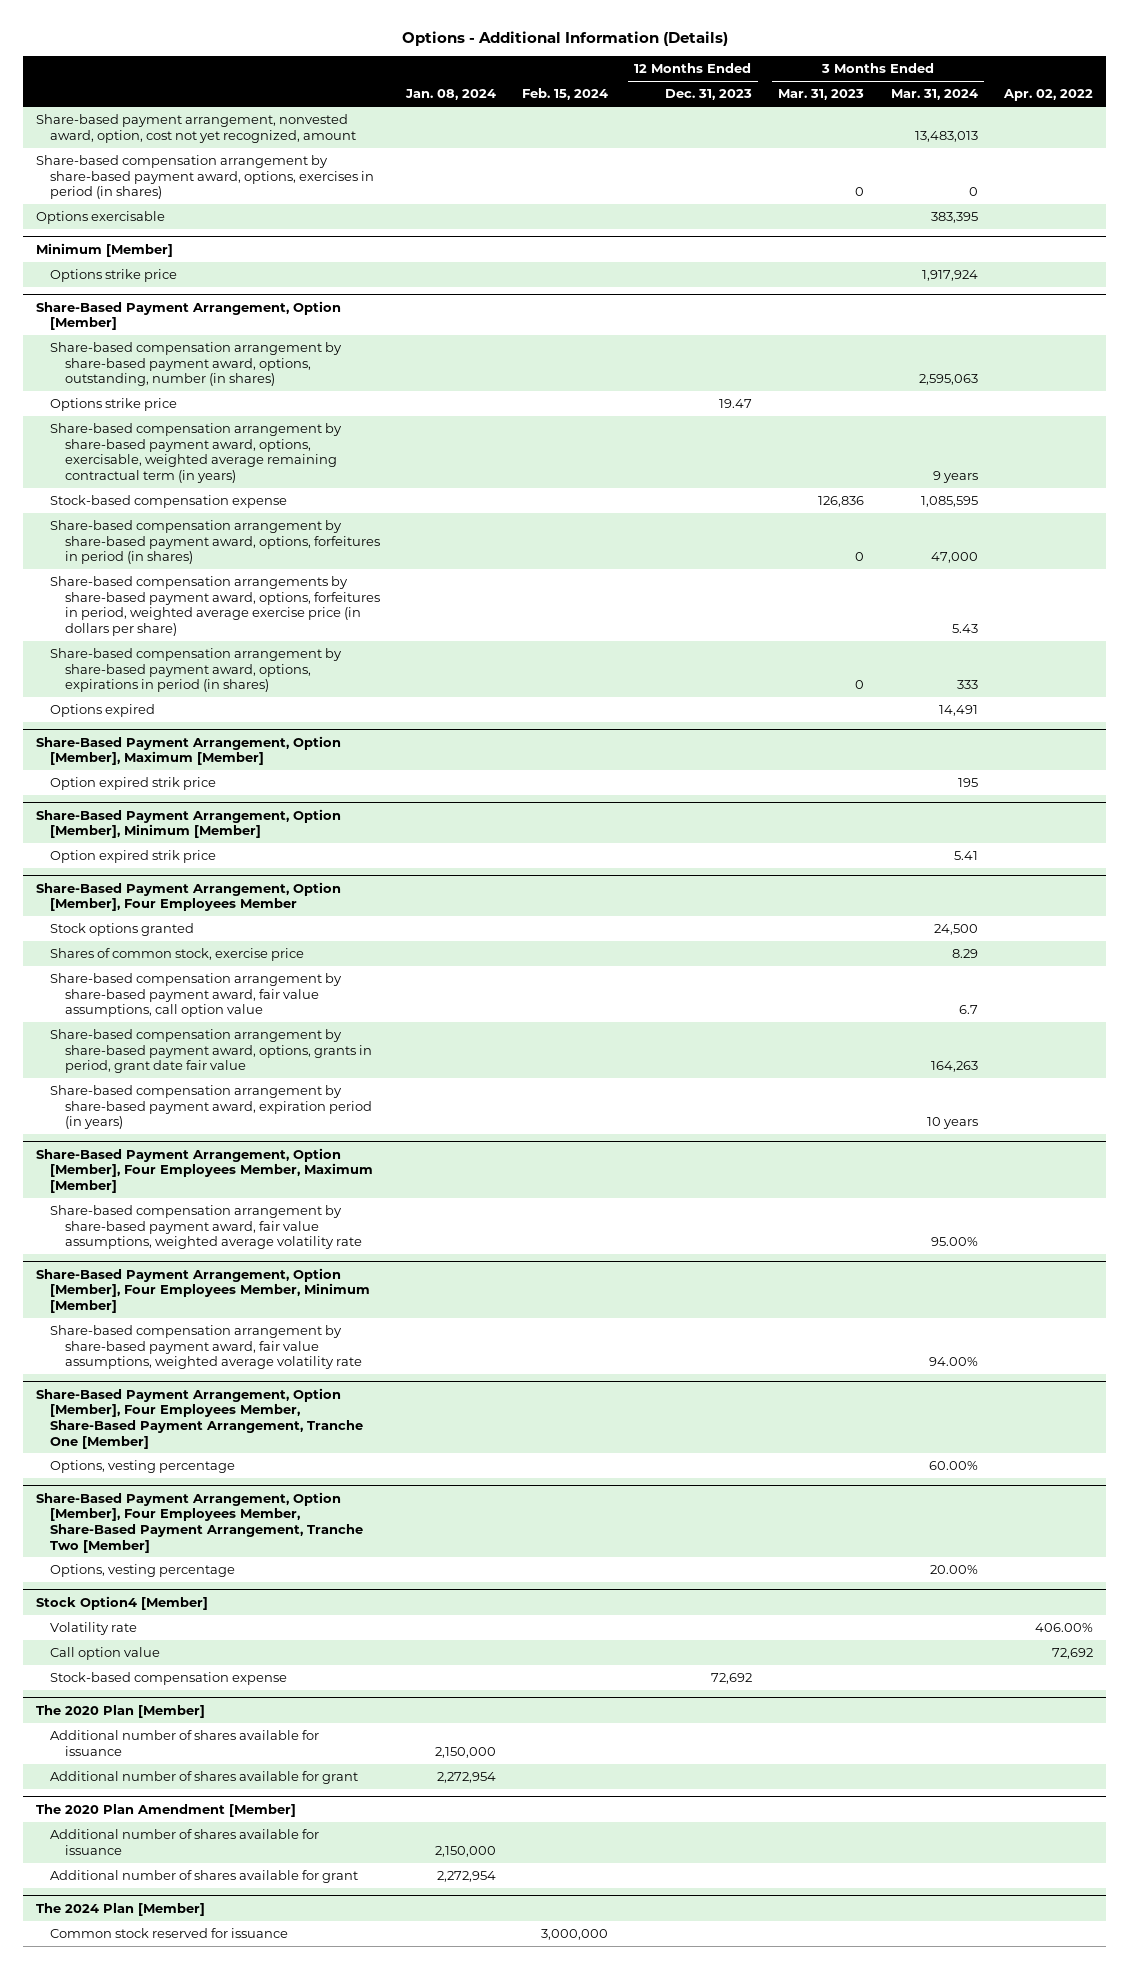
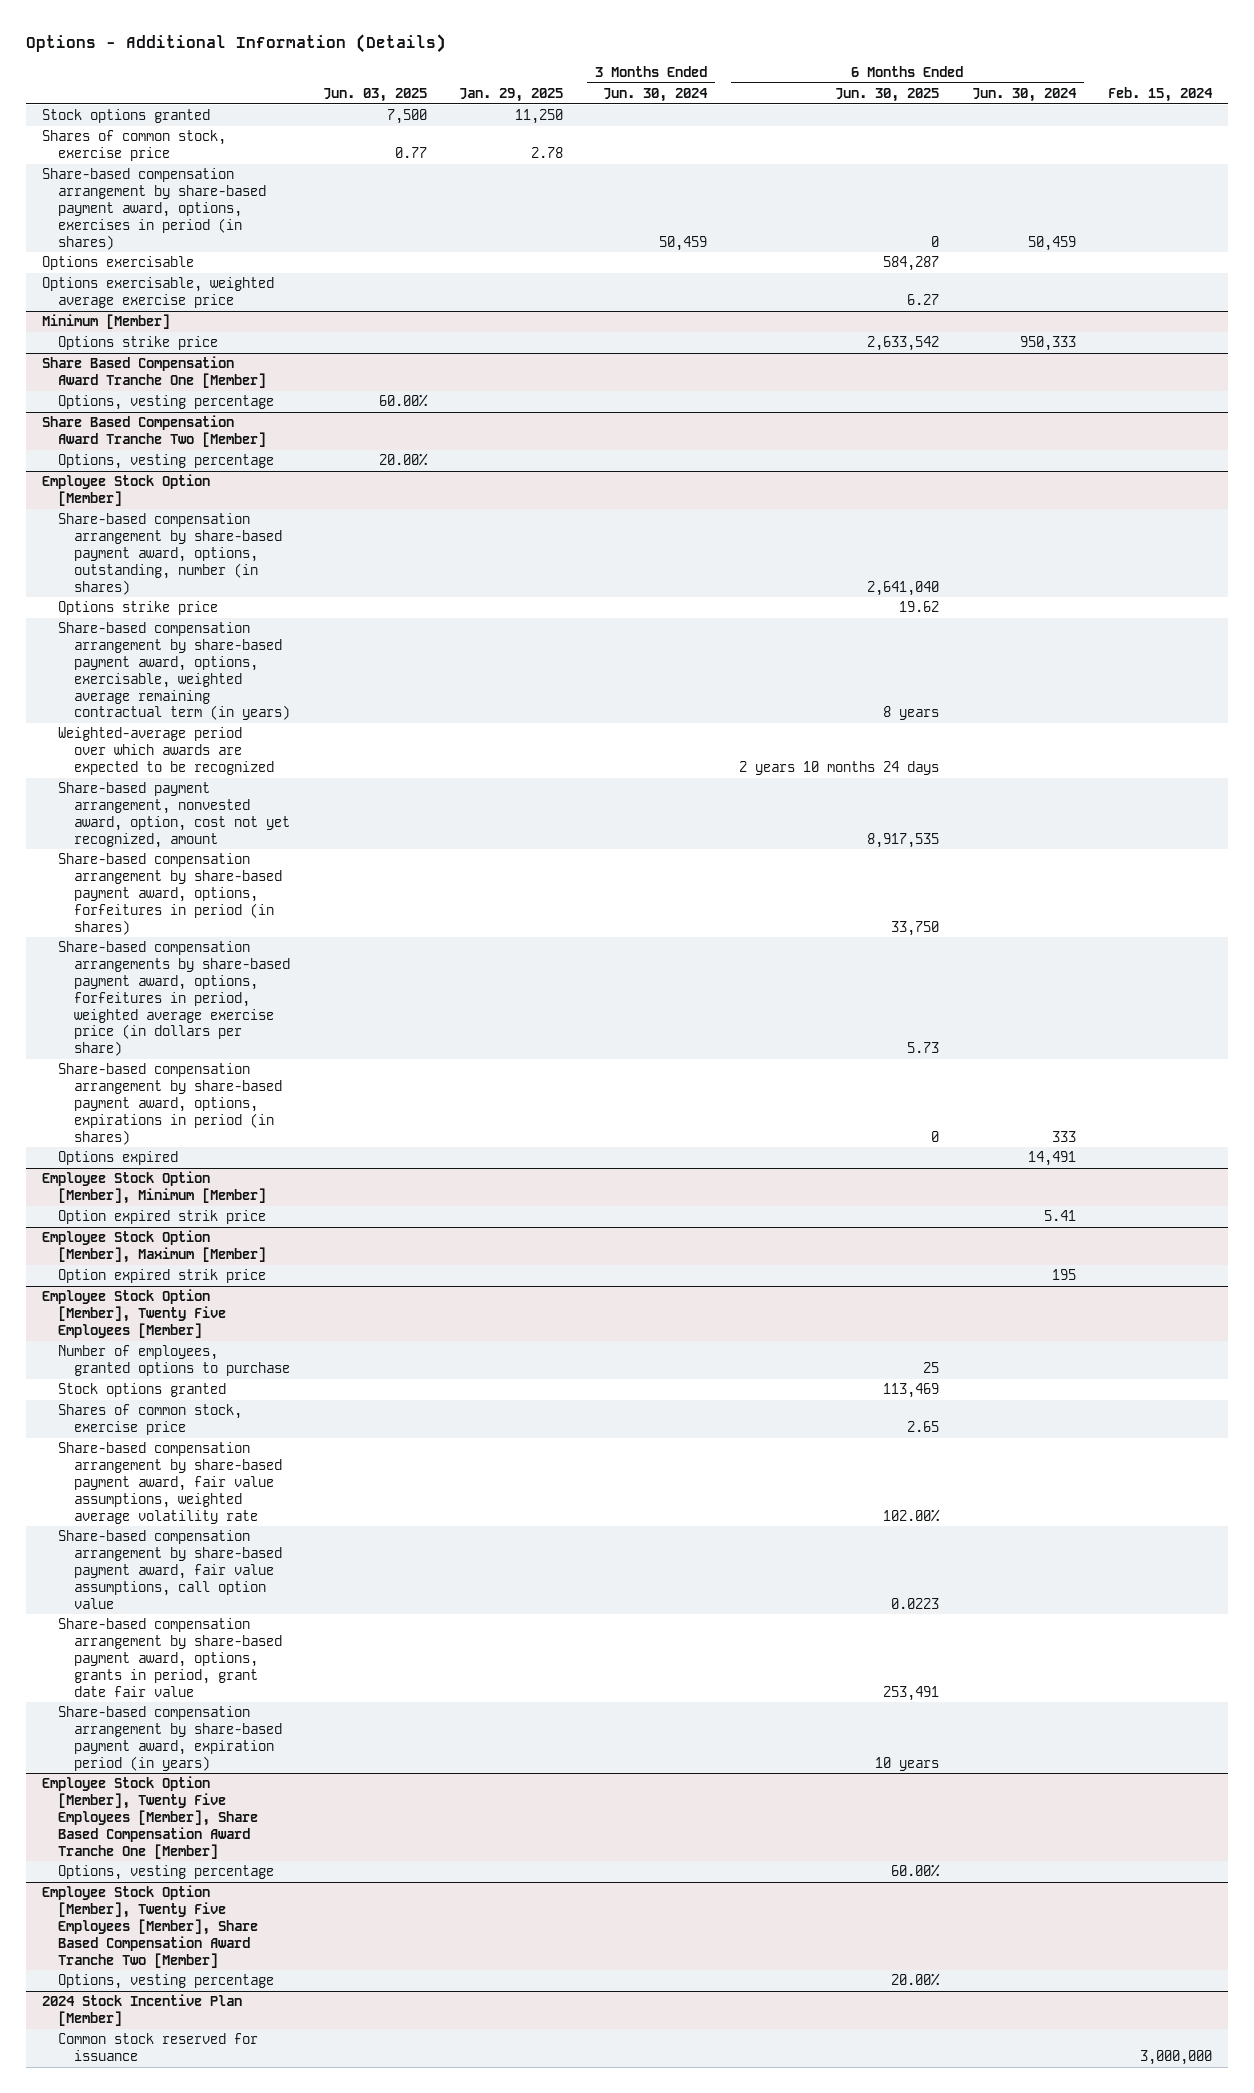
- | Jan. 08, 2024 | Feb. 15, 2024 | 12 Months Ended Dec. 31, 2023 | 3 Months Ended Mar. 31, 2023 | 3 Months Ended Mar. 31, 2024 | Apr. 02, 2022
+ | Jun. 03, 2025 | Jan. 29, 2025 | 3 Months Ended Jun. 30, 2024 | 6 Months Ended Jun. 30, 2025 | 6 Months Ended Jun. 30, 2024 | Feb. 15, 2024
- Share-based payment arrangement, nonvested award, option, cost not yet recognized, amount | | | | | 13,483,013 |
+ Stock options granted | 7,500 | 11,250 | | | |
+ Shares of common stock, exercise price | 0.77 | 2.78 | | | |
+ Options exercisable, weighted average exercise price | | | | 6.27 | |
- Share-Based Payment Arrangement, Option [Member]
+ Share Based Compensation Award Tranche One [Member]
+ Options, vesting percentage | 60.00% | | | | |
+ Share Based Compensation Award Tranche Two [Member]
+ Options, vesting percentage | 20.00% | | | | |
+ Employee Stock Option [Member]
- Stock-based compensation expense | | | | 126,836 | 1,085,595 |
+ Weighted-average period over which awards are expected to be recognized | | | | 2 years 10 months 24 days | |
+ Share-based payment arrangement, nonvested award, option, cost not yet recognized, amount | | | | 8,917,535 | |
- Share-Based Payment Arrangement, Option [Member], Maximum [Member]
- Option expired strik price | | | | | 195 |
- Share-Based Payment Arrangement, Option [Member], Minimum [Member]
- Option expired strik price | | | | | 5.41 |
- Share-Based Payment Arrangement, Option [Member], Four Employees Member
- Stock options granted | | | | | 24,500 |
- Shares of common stock, exercise price | | | | | 8.29 |
- Share-based compensation arrangement by share-based payment award, fair value assumptions, call option value | | | | | 6.7 |
- Share-based compensation arrangement by share-based payment award, options, grants in period, grant date fair value | | | | | 164,263 |
- Share-based compensation arrangement by share-based payment award, expiration period (in years) | | | | | 10 years |
- Share-Based Payment Arrangement, Option [Member], Four Employees Member, Maximum [Member]
- Share-based compensation arrangement by share-based payment award, fair value assumptions, weighted average volatility rate | | | | | 95.00% |
- Share-Based Payment Arrangement, Option [Member], Four Employees Member, Minimum [Member]
- Share-based compensation arrangement by share-based payment award, fair value assumptions, weighted average volatility rate | | | | | 94.00% |
- Share-Based Payment Arrangement, Option [Member], Four Employees Member, Share-Based Payment Arrangement, Tranche One [Member]
- Options, vesting percentage | | | | | 60.00% |
- Share-Based Payment Arrangement, Option [Member], Four Employees Member, Share-Based Payment Arrangement, Tranche Two [Member]
- Options, vesting percentage | | | | | 20.00% |
- Stock Option4 [Member]
- Volatility rate | | | | | | 406.00%
- Call option value | | | | | | 72,692
- Stock-based compensation expense | | | 72,692 | | |
- The 2020 Plan [Member]
- Additional number of shares available for issuance | 2,150,000 | | | | |
- Additional number of shares available for grant | 2,272,954 | | | | |
- The 2020 Plan Amendment [Member]
- Additional number of shares available for issuance | 2,150,000 | | | | |
- Additional number of shares available for grant | 2,272,954 | | | | |
- The 2024 Plan [Member]
+ Employee Stock Option [Member], Minimum [Member]
+ Option expired strik price | | | | | 5.41 |
+ Employee Stock Option [Member], Maximum [Member]
+ Option expired strik price | | | | | 195 |
+ Employee Stock Option [Member], Twenty Five Employees [Member]
+ Number of employees, granted options to purchase | | | | 25 | |
+ Stock options granted | | | | 113,469 | |
+ Shares of common stock, exercise price | | | | 2.65 | |
+ Share-based compensation arrangement by share-based payment award, fair value assumptions, weighted average volatility rate | | | | 102.00% | |
+ Share-based compensation arrangement by share-based payment award, fair value assumptions, call option value | | | | 0.0223 | |
+ Share-based compensation arrangement by share-based payment award, options, grants in period, grant date fair value | | | | 253,491 | |
+ Share-based compensation arrangement by share-based payment award, expiration period (in years) | | | | 10 years | |
+ Employee Stock Option [Member], Twenty Five Employees [Member], Share Based Compensation Award Tranche One [Member]
+ Options, vesting percentage | | | | 60.00% | |
+ Employee Stock Option [Member], Twenty Five Employees [Member], Share Based Compensation Award Tranche Two [Member]
+ Options, vesting percentage | | | | 20.00% | |
+ 2024 Stock Incentive Plan [Member]

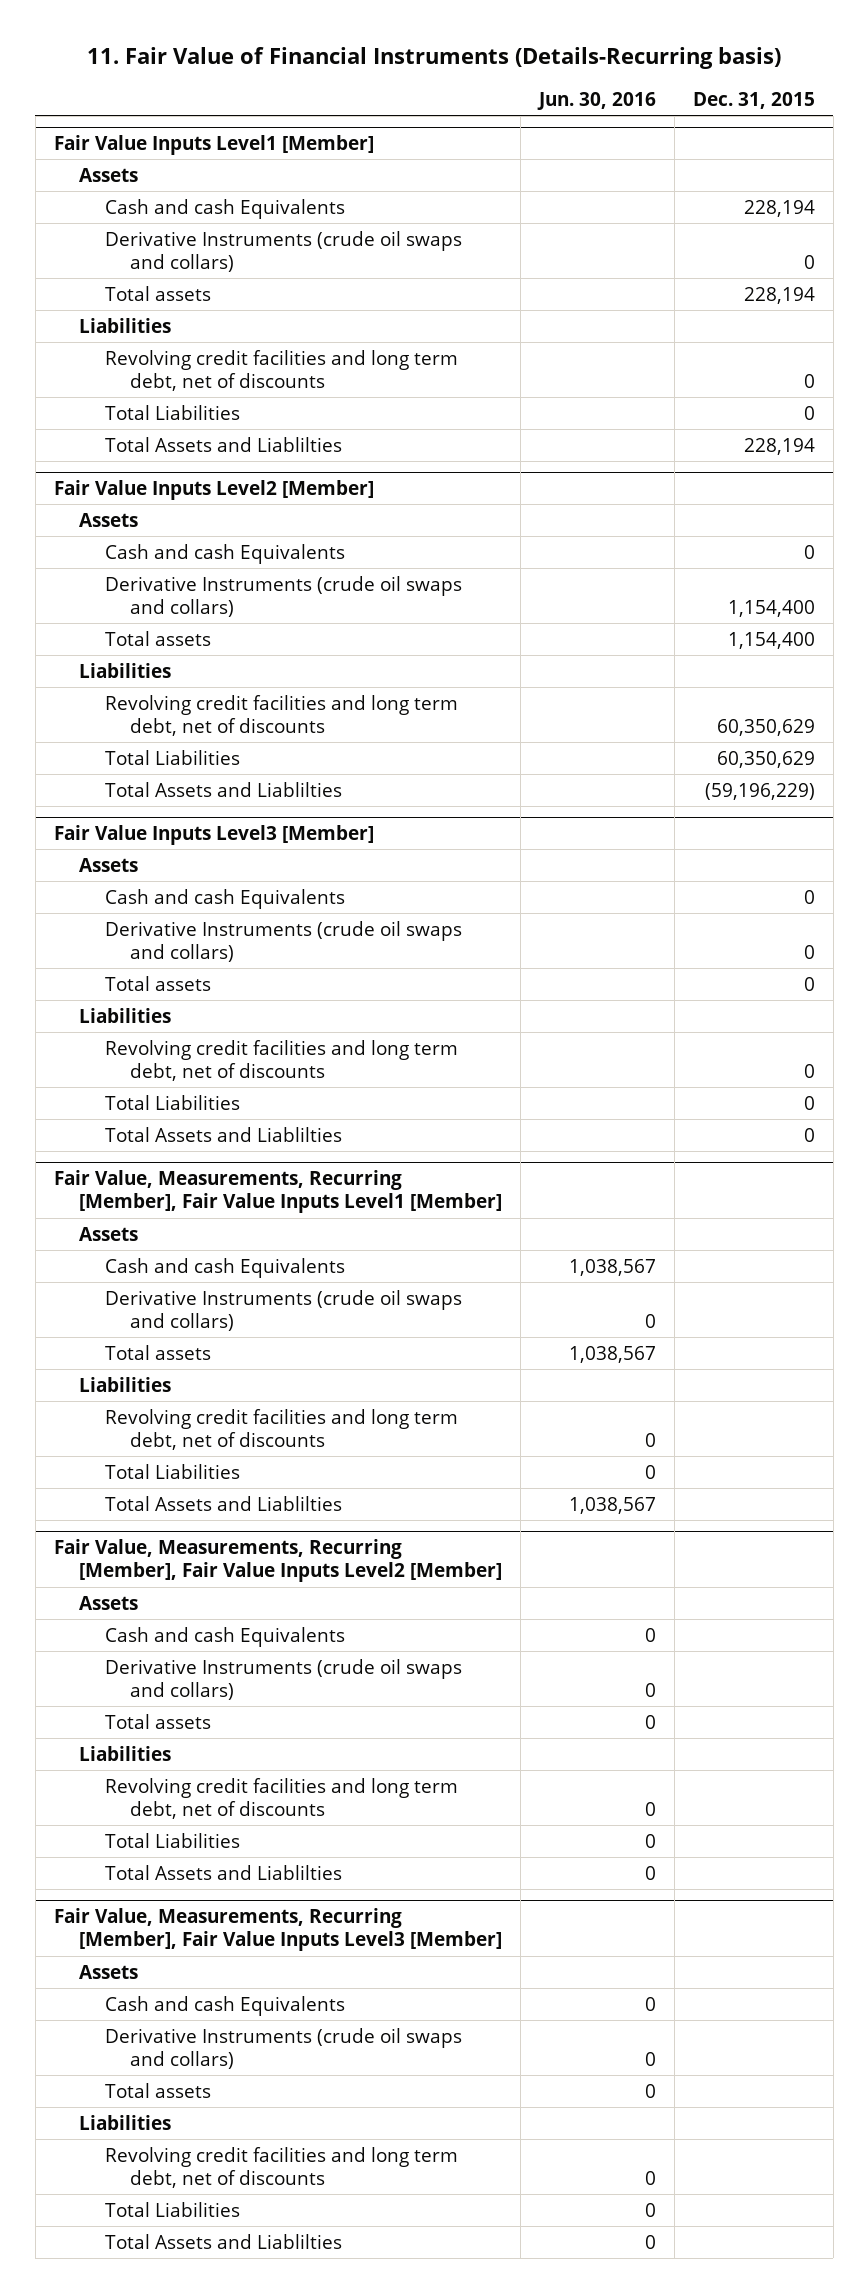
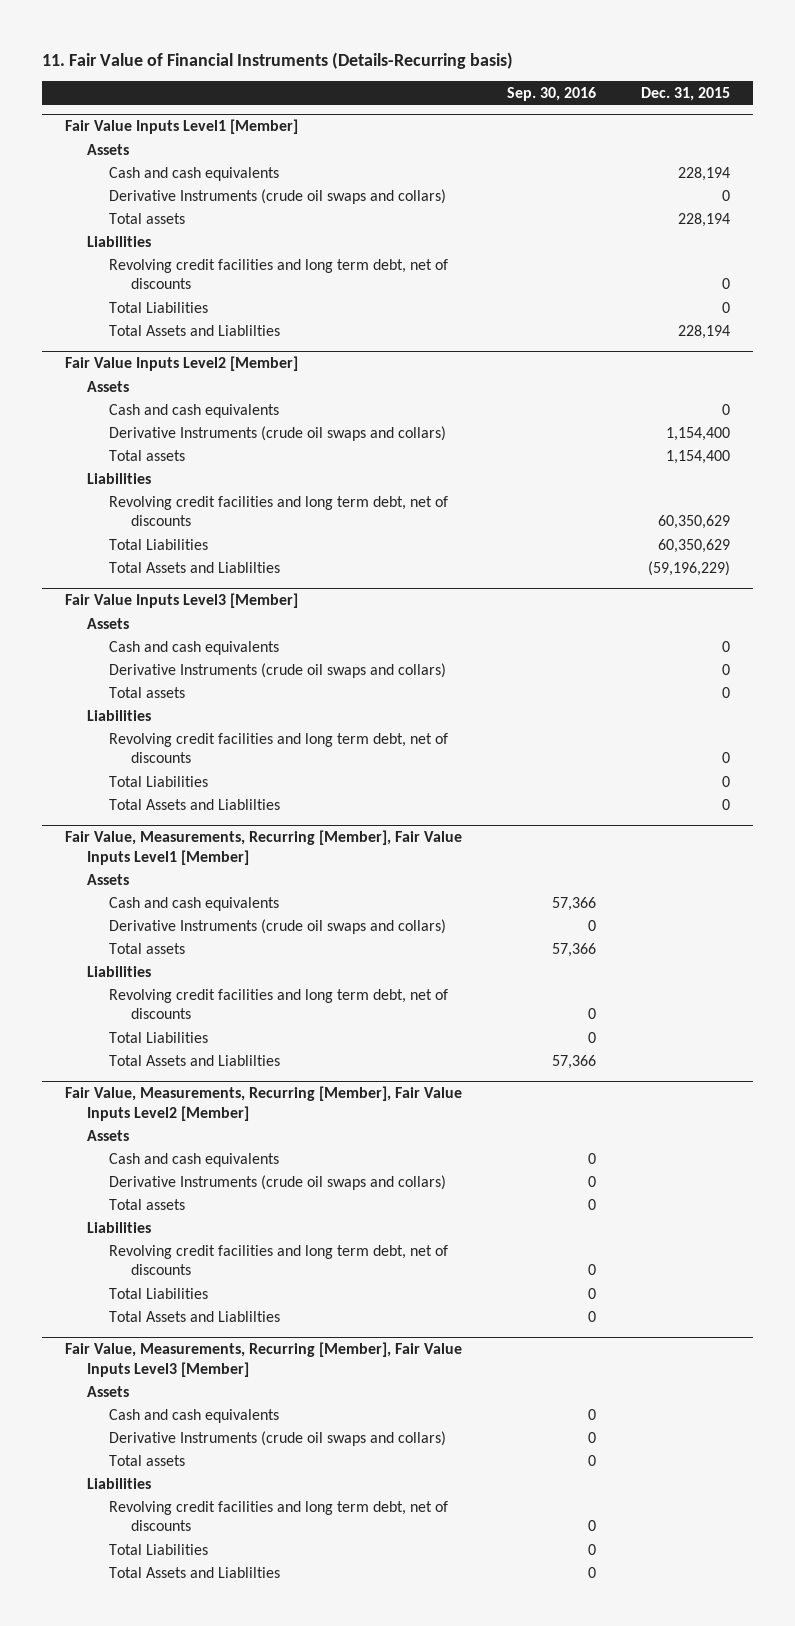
- | Jun. 30, 2016 | Dec. 31, 2015
+ | Sep. 30, 2016 | Dec. 31, 2015
@ Fair Value Inputs Level1 [Member]
- Cash and cash Equivalents | | 228,194
+ Cash and cash equivalents | | 228,194
@ Fair Value Inputs Level2 [Member]
- Cash and cash Equivalents | | 0
+ Cash and cash equivalents | | 0
@ Fair Value Inputs Level3 [Member]
- Cash and cash Equivalents | | 0
+ Cash and cash equivalents | | 0
@ Fair Value, Measurements, Recurring [Member], Fair Value Inputs Level1 [Member]
- Cash and cash Equivalents | 1,038,567 |
+ Cash and cash equivalents | 57,366 |
@ Fair Value, Measurements, Recurring [Member], Fair Value Inputs Level2 [Member]
- Cash and cash Equivalents | 0 |
+ Cash and cash equivalents | 0 |
@ Fair Value, Measurements, Recurring [Member], Fair Value Inputs Level3 [Member]
- Cash and cash Equivalents | 0 |
+ Cash and cash equivalents | 0 |

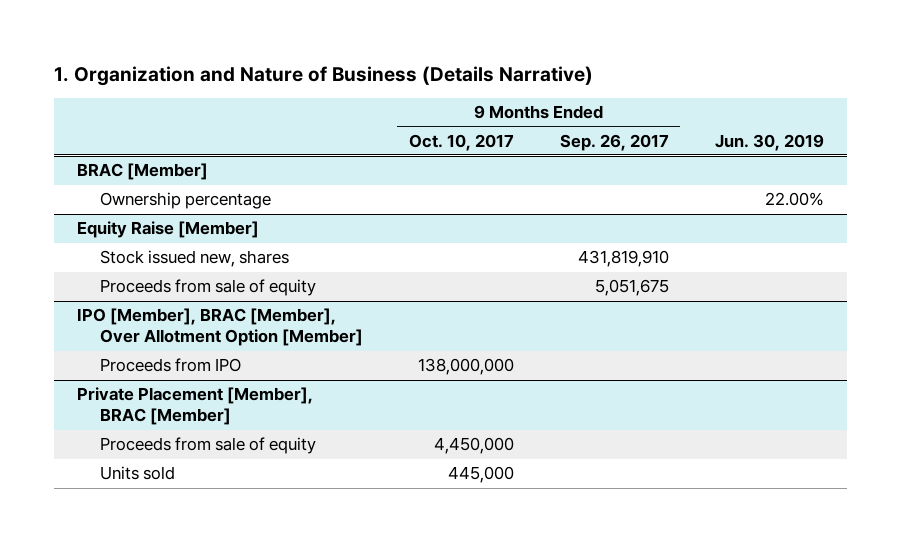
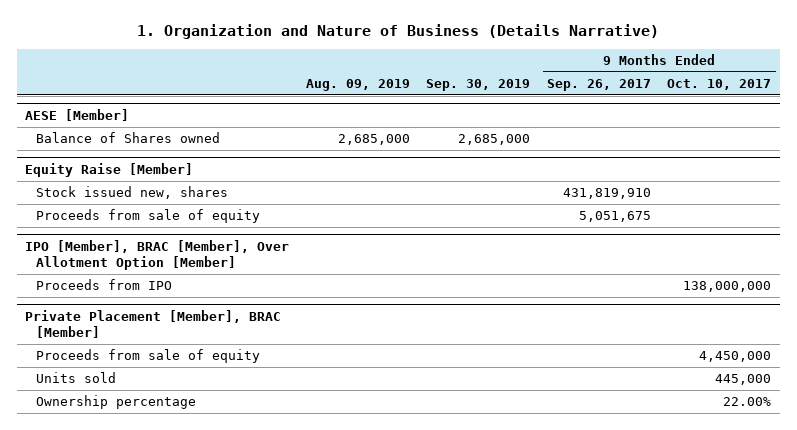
- | 9 Months Ended Oct. 10, 2017 | 9 Months Ended Sep. 26, 2017 | Jun. 30, 2019
+ | Aug. 09, 2019 | Sep. 30, 2019 | 9 Months Ended Sep. 26, 2017 | 9 Months Ended Oct. 10, 2017
- BRAC [Member]
- Ownership percentage | | | 22.00%
+ AESE [Member]
+ Balance of Shares owned | 2,685,000 | 2,685,000 | |
@ Private Placement [Member], BRAC [Member]
+ Ownership percentage | | | | 22.00%

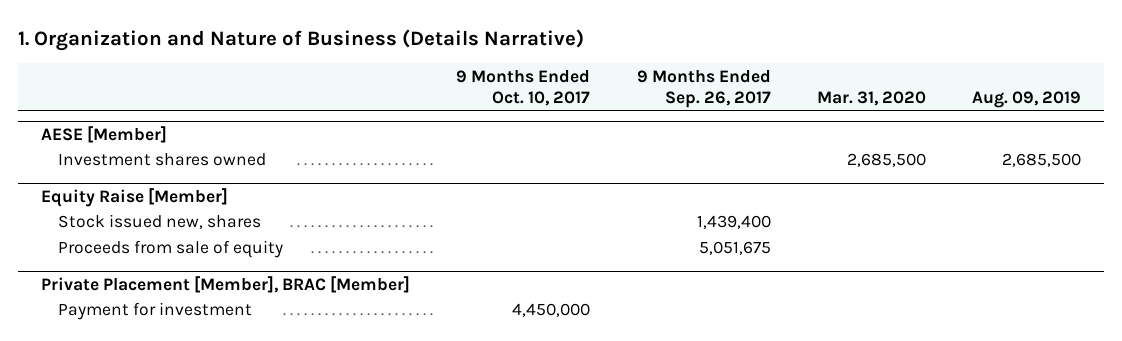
- | Aug. 09, 2019 | Sep. 30, 2019 | 9 Months Ended Sep. 26, 2017 | 9 Months Ended Oct. 10, 2017
+ | 9 Months Ended Oct. 10, 2017 | 9 Months Ended Sep. 26, 2017 | Mar. 31, 2020 | Aug. 09, 2019
@ AESE [Member]
- Balance of Shares owned | 2,685,000 | 2,685,000 | |
+ Investment shares owned | | | 2,685,500 | 2,685,500
@ Equity Raise [Member]
- Stock issued new, shares | | | 431,819,910 |
+ Stock issued new, shares | | 1,439,400 | |
- IPO [Member], BRAC [Member], Over Allotment Option [Member]
- Proceeds from IPO | | | | 138,000,000
@ Private Placement [Member], BRAC [Member]
- Proceeds from sale of equity | | | | 4,450,000
- Units sold | | | | 445,000
- Ownership percentage | | | | 22.00%
+ Payment for investment | 4,450,000 | | |

